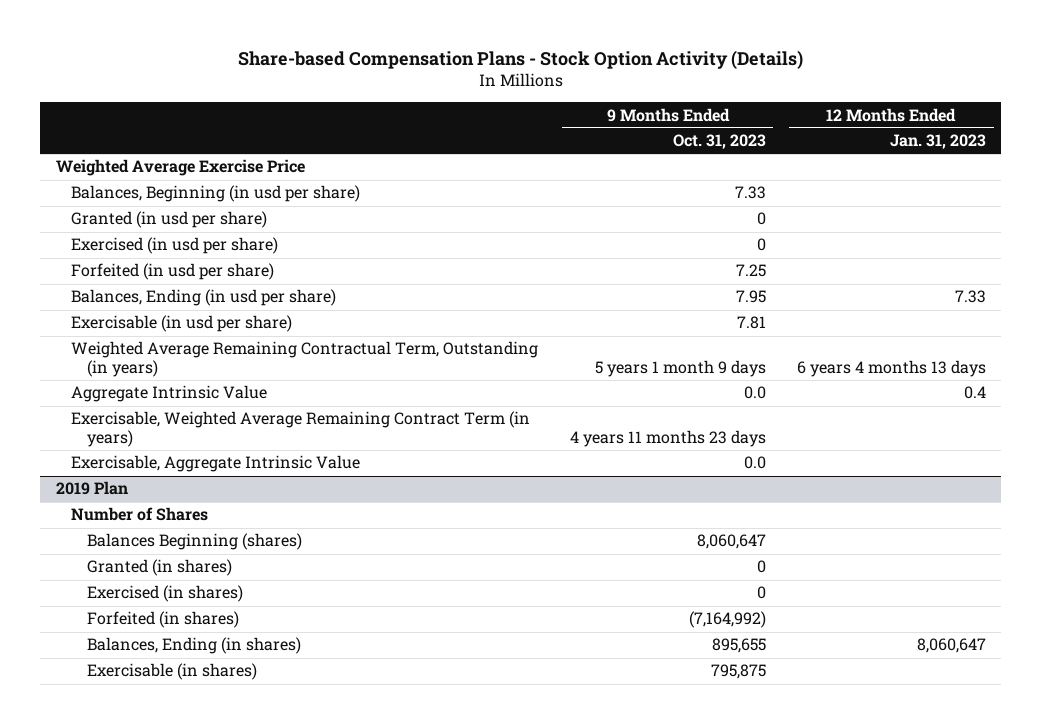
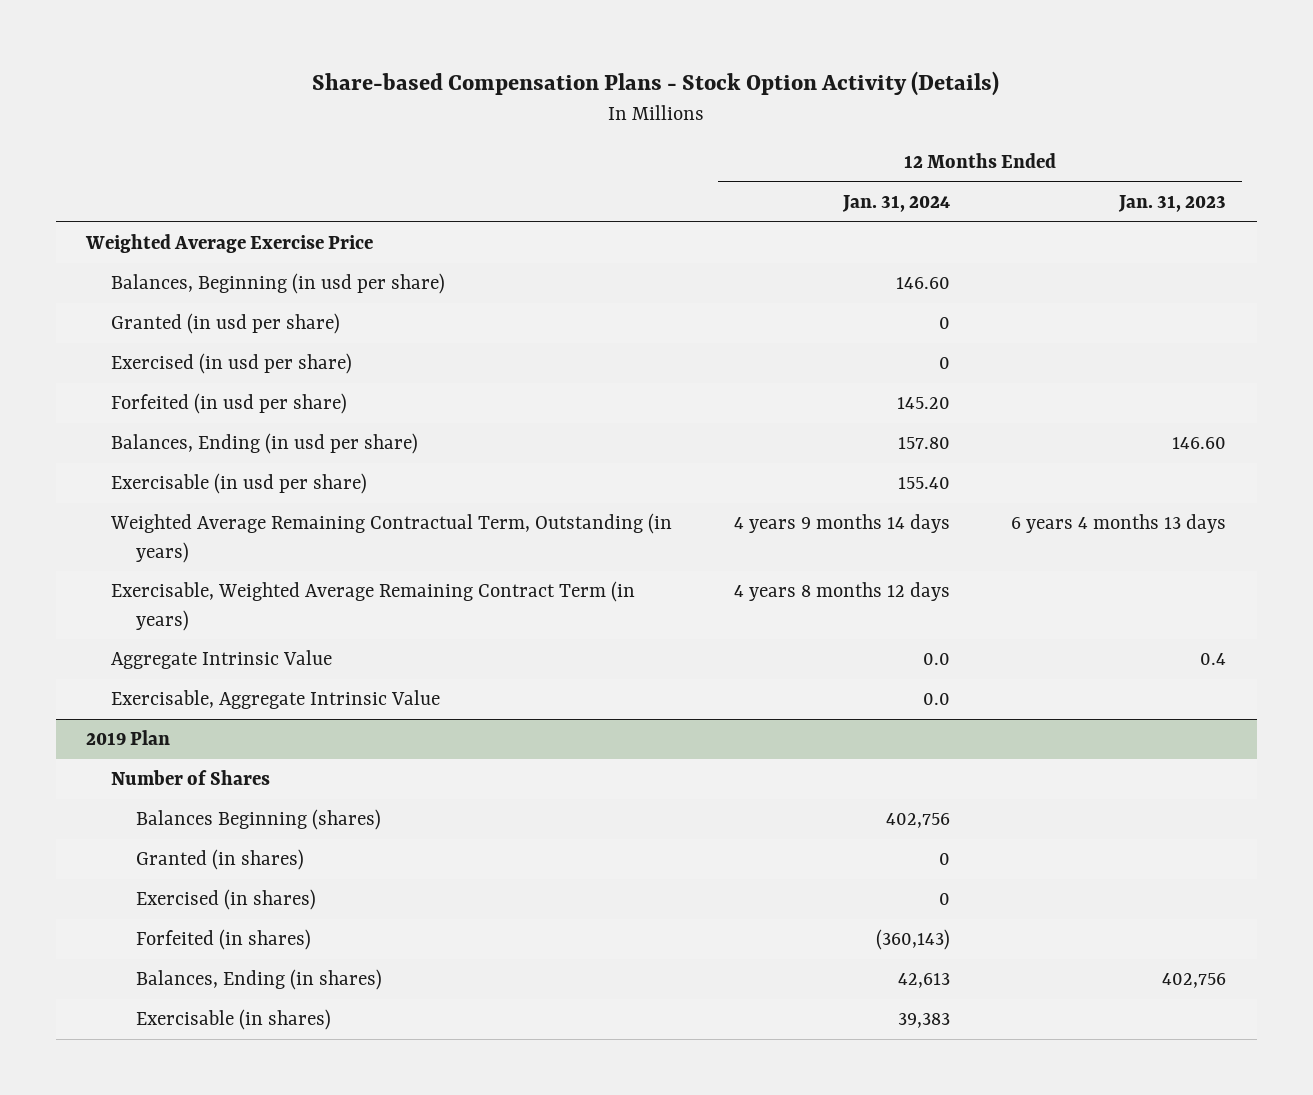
- | 9 Months Ended Oct. 31, 2023 | 12 Months Ended Jan. 31, 2023
+ | 12 Months Ended Jan. 31, 2024 | 12 Months Ended Jan. 31, 2023
- Balances, Ending (in usd per share) | 7.95 | 7.33
+ Balances, Ending (in usd per share) | 157.80 | 146.60
moved down: Aggregate Intrinsic Value | 0.0 | 0.4
@ 2019 Plan
- Balances, Ending (in shares) | 895,655 | 8,060,647
+ Balances, Ending (in shares) | 42,613 | 402,756

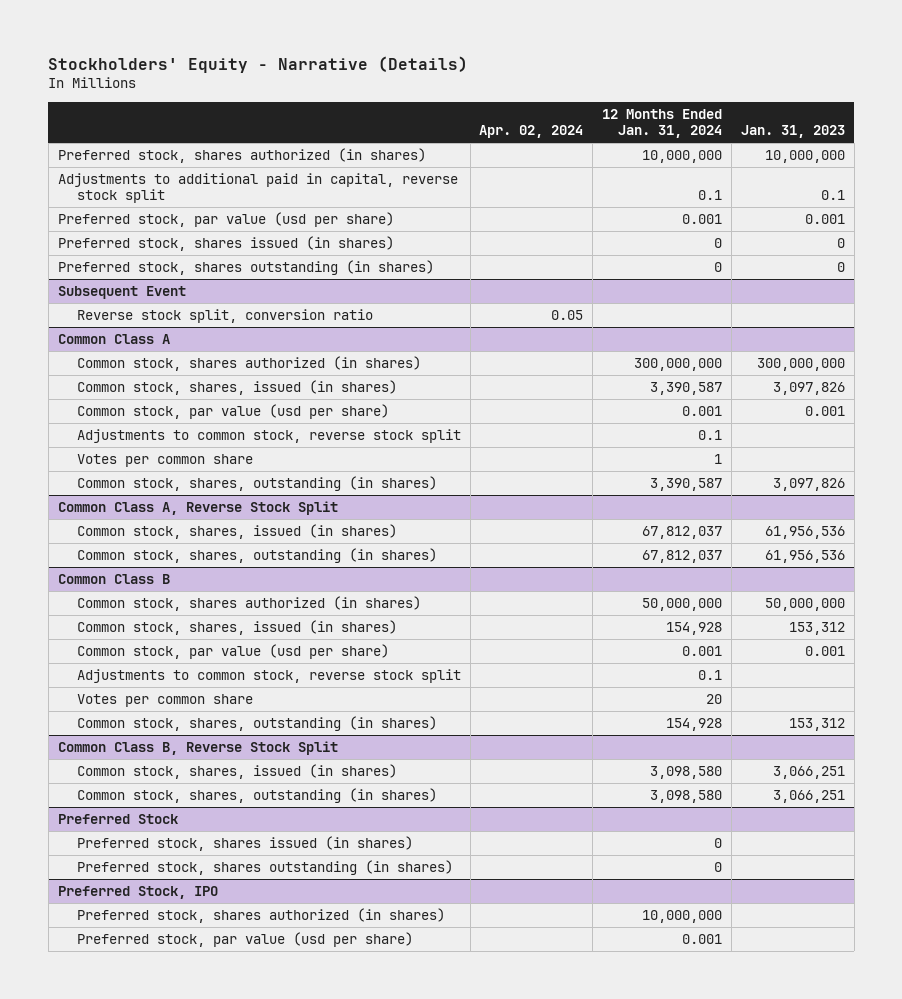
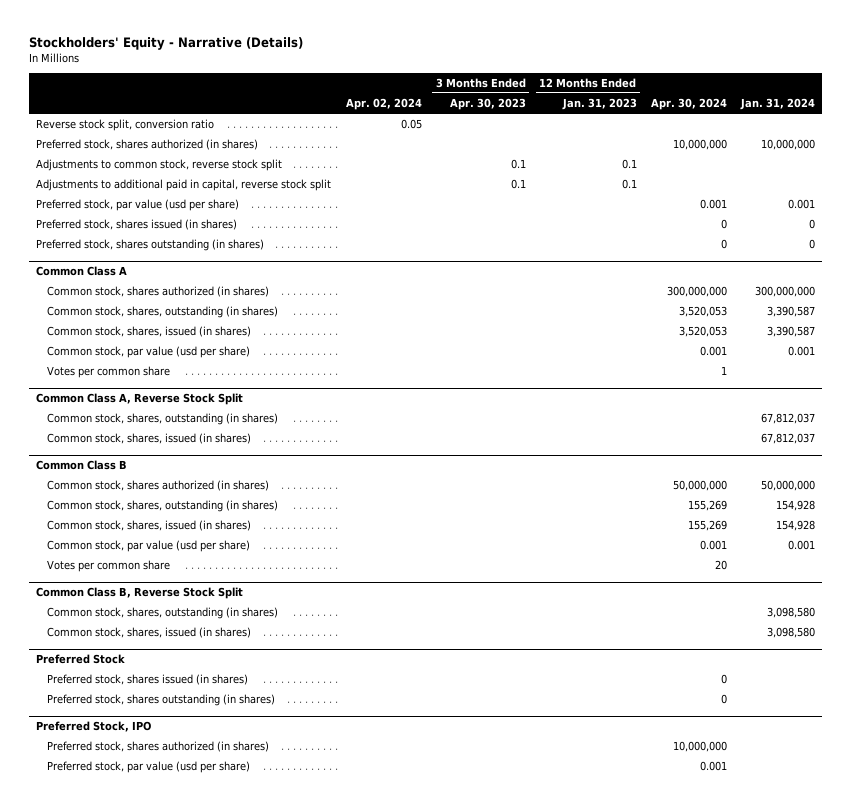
- | Apr. 02, 2024 | 12 Months Ended Jan. 31, 2024 | Jan. 31, 2023
+ | Apr. 02, 2024 | 3 Months Ended Apr. 30, 2023 | 12 Months Ended Jan. 31, 2023 | Apr. 30, 2024 | Jan. 31, 2024
+ Reverse stock split, conversion ratio | 0.05 | | | |
+ Adjustments to common stock, reverse stock split | | 0.1 | 0.1 | |
- Subsequent Event
- Reverse stock split, conversion ratio | 0.05 | |
@ Common Class A
moved up: Common stock, shares, outstanding (in shares) | | | | 3,520,053 | 3,390,587
- Adjustments to common stock, reverse stock split | | 0.1 |
@ Common Class A, Reverse Stock Split
moved down: Common stock, shares, issued (in shares) | | | | | 67,812,037
@ Common Class B
moved up: Common stock, shares, outstanding (in shares) | | | | 155,269 | 154,928
- Adjustments to common stock, reverse stock split | | 0.1 |
@ Common Class B, Reverse Stock Split
moved down: Common stock, shares, issued (in shares) | | | | | 3,098,580

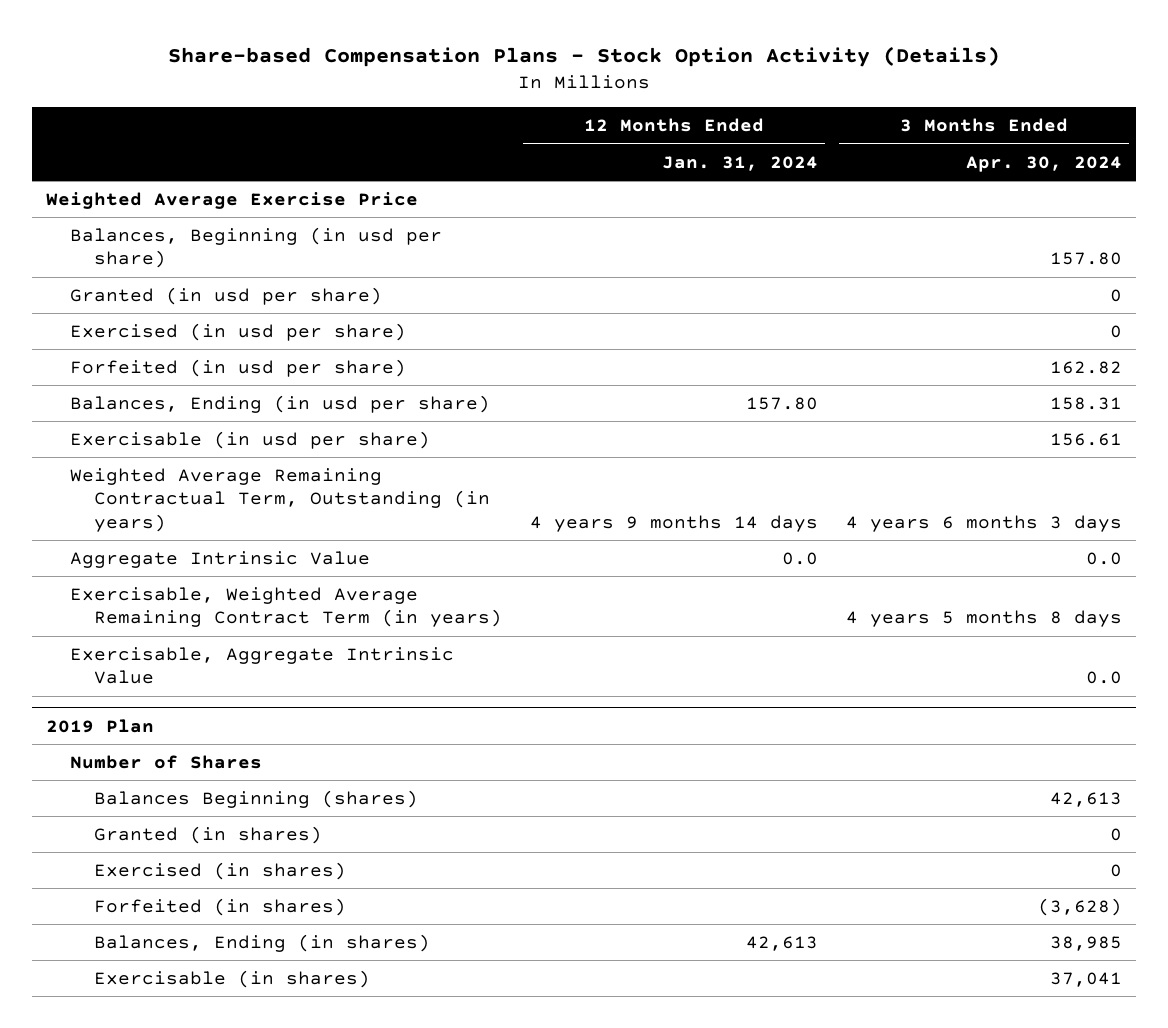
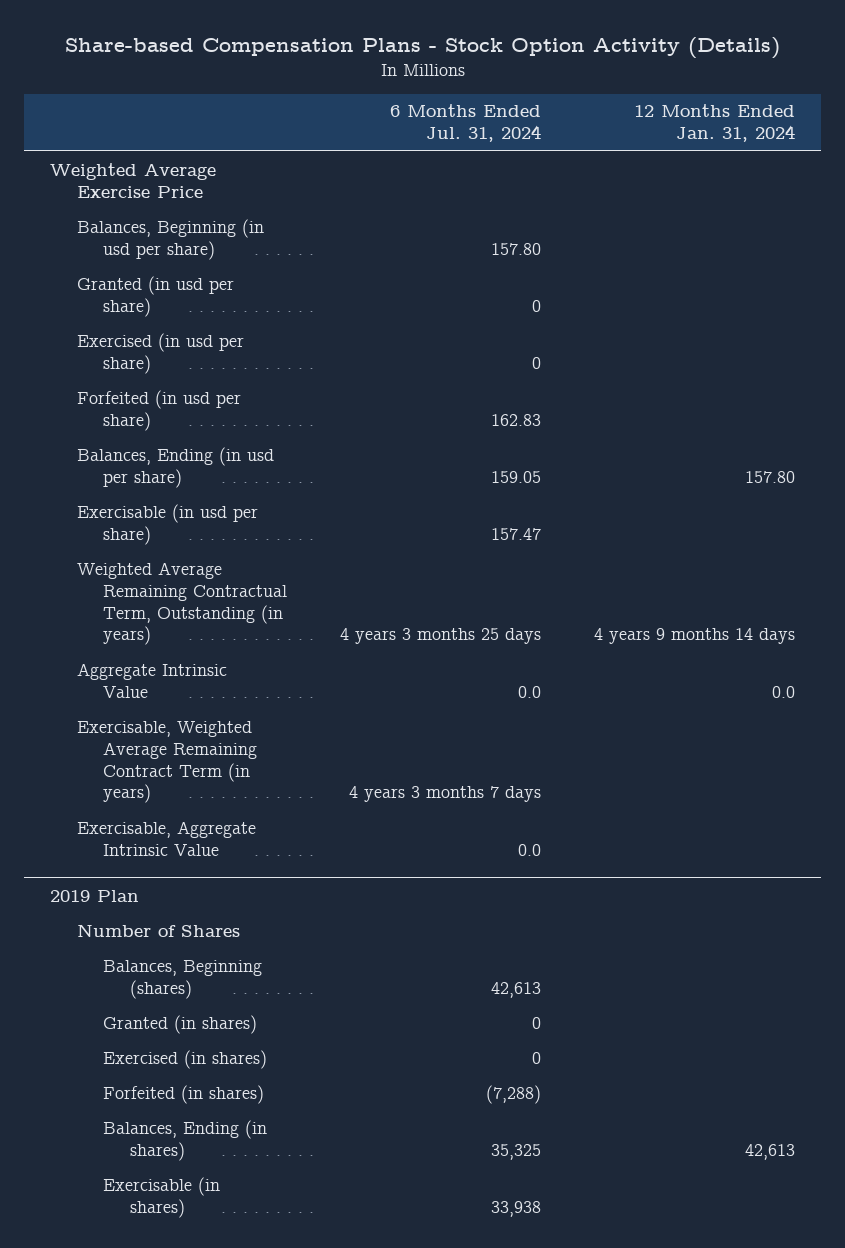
- | 12 Months Ended Jan. 31, 2024 | 3 Months Ended Apr. 30, 2024
+ | 6 Months Ended Jul. 31, 2024 | 12 Months Ended Jan. 31, 2024
@ 2019 Plan
- Balances Beginning (shares) | | 42,613
+ Balances, Beginning (shares) | 42,613 |

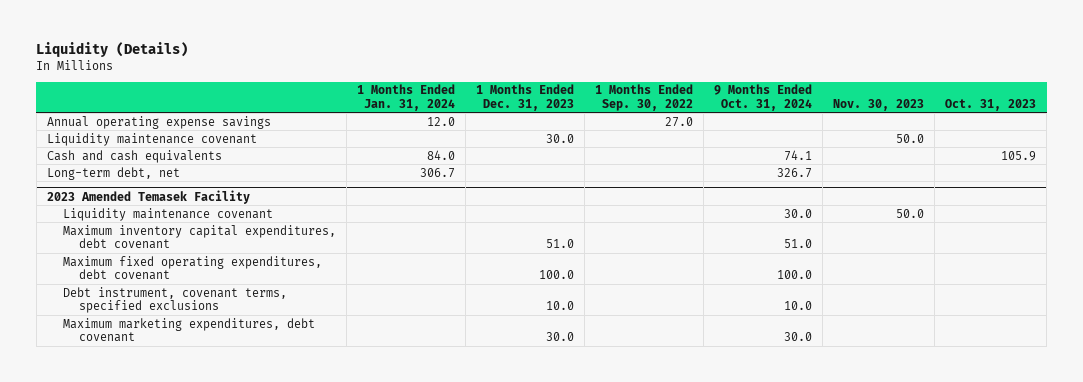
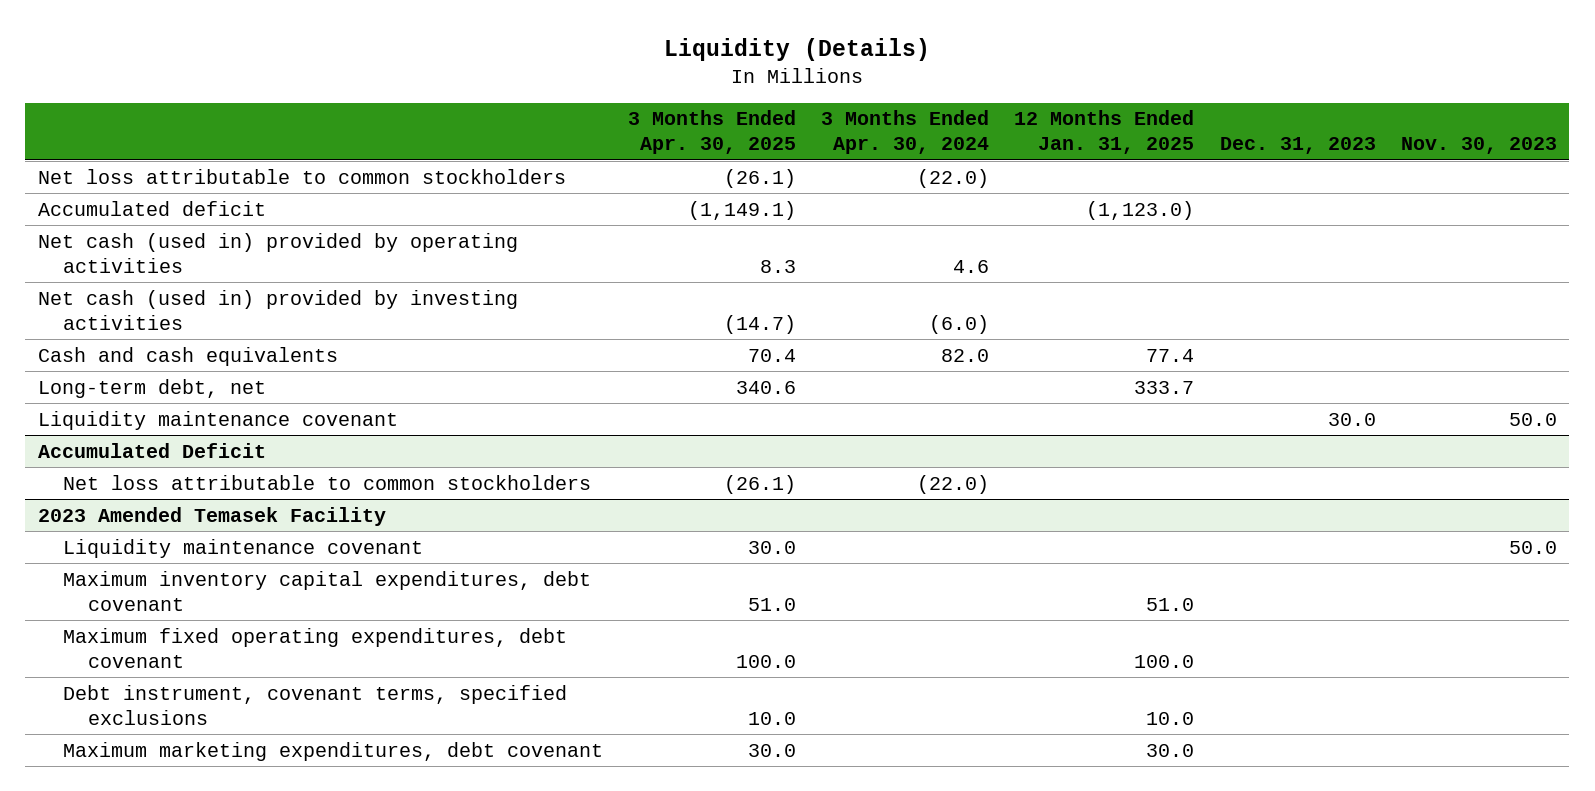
- | 1 Months Ended Jan. 31, 2024 | 1 Months Ended Dec. 31, 2023 | 1 Months Ended Sep. 30, 2022 | 9 Months Ended Oct. 31, 2024 | Nov. 30, 2023 | Oct. 31, 2023
+ | 3 Months Ended Apr. 30, 2025 | 3 Months Ended Apr. 30, 2024 | 12 Months Ended Jan. 31, 2025 | Dec. 31, 2023 | Nov. 30, 2023
- Annual operating expense savings | 12.0 | | 27.0 | | |
+ Net loss attributable to common stockholders | (26.1) | (22.0) | | |
+ Accumulated deficit | (1,149.1) | | (1,123.0) | |
+ Net cash (used in) provided by operating activities | 8.3 | 4.6 | | |
+ Net cash (used in) provided by investing activities | (14.7) | (6.0) | | |
moved down: Liquidity maintenance covenant | | | | 30.0 | 50.0
+ Accumulated Deficit
+ Net loss attributable to common stockholders | (26.1) | (22.0) | | |

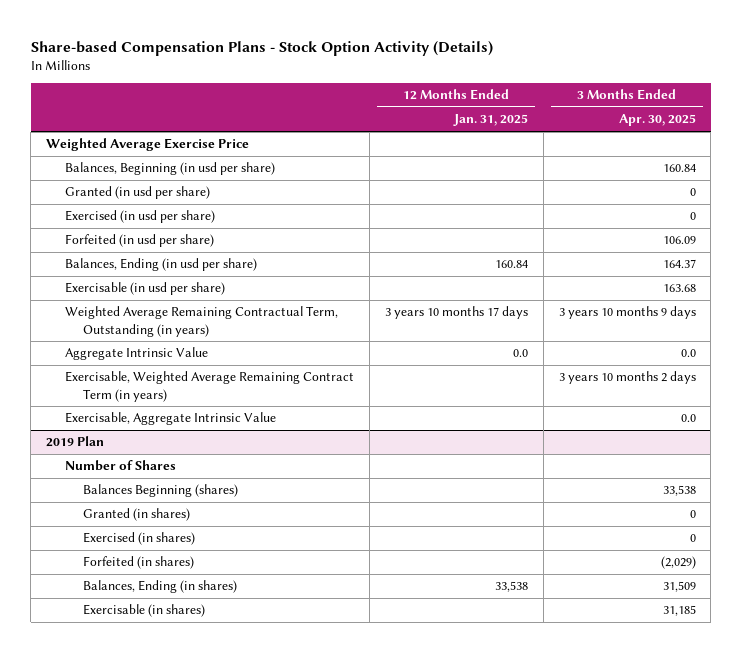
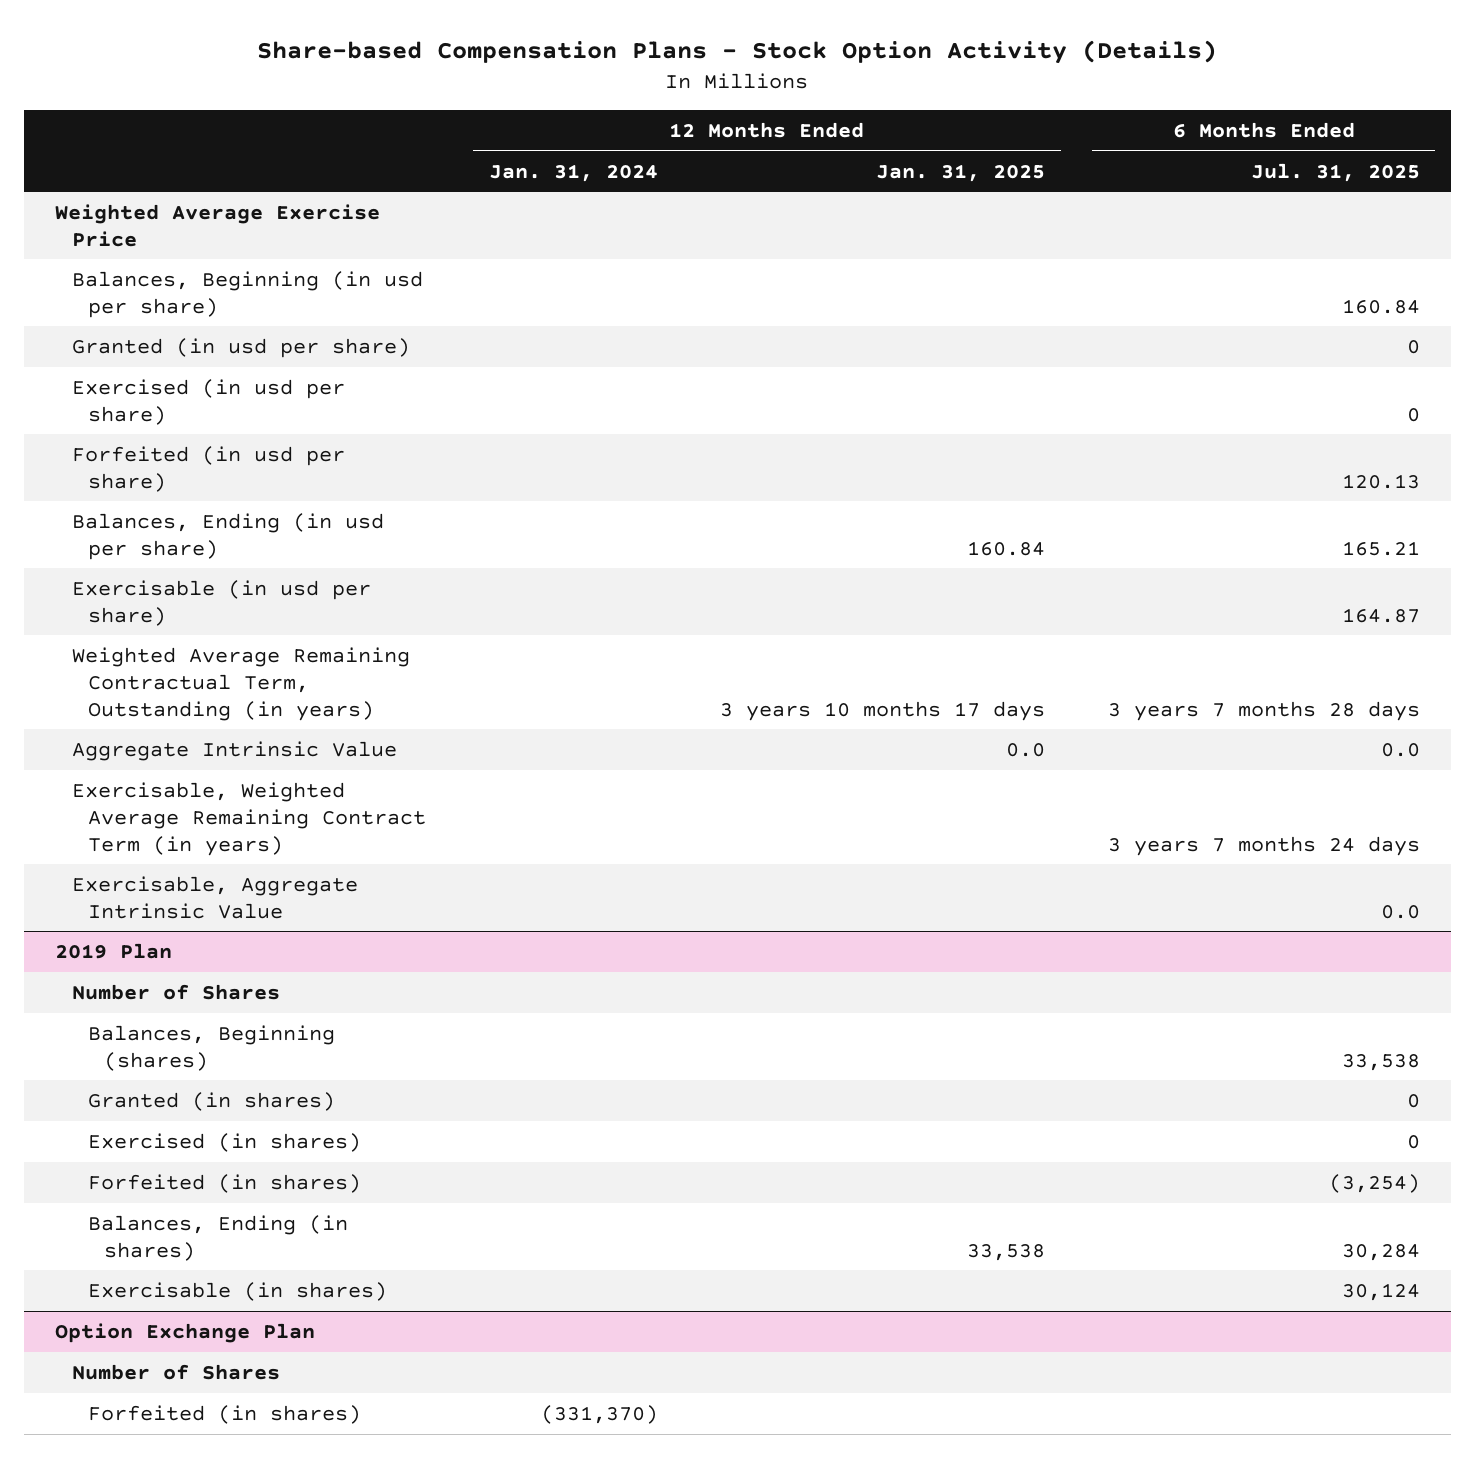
- | 12 Months Ended Jan. 31, 2025 | 3 Months Ended Apr. 30, 2025
+ | 12 Months Ended Jan. 31, 2024 | 12 Months Ended Jan. 31, 2025 | 6 Months Ended Jul. 31, 2025
@ 2019 Plan
- Balances Beginning (shares) | | 33,538
+ Balances, Beginning (shares) | | | 33,538
+ Option Exchange Plan
+ Number of Shares
+ Forfeited (in shares) | (331,370) | |

